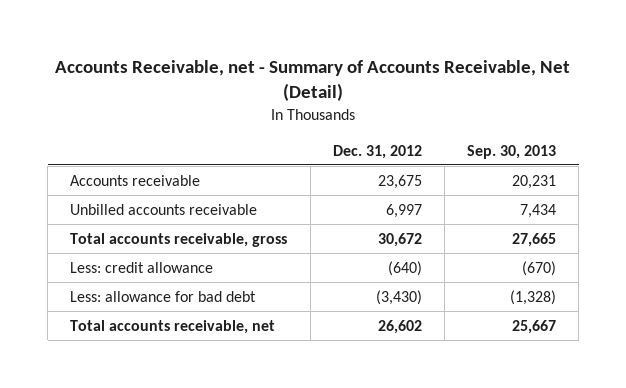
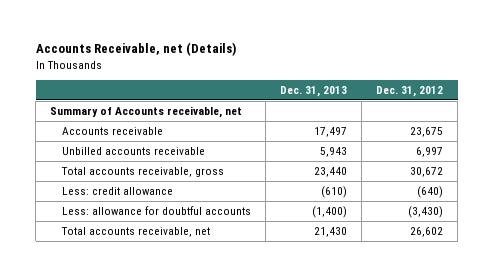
- Accounts Receivable, net - Summary of Accounts Receivable, Net (Detail)
+ Accounts Receivable, net (Details)
- | Dec. 31, 2012 | Sep. 30, 2013
+ | Dec. 31, 2013 | Dec. 31, 2012
+ Summary of Accounts receivable, net
- Less: allowance for bad debt | (3,430) | (1,328)
+ Less: allowance for doubtful accounts | (1,400) | (3,430)

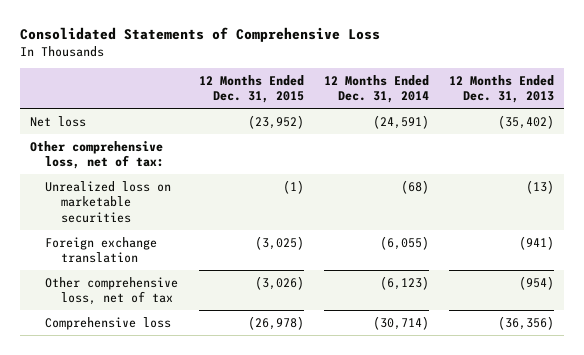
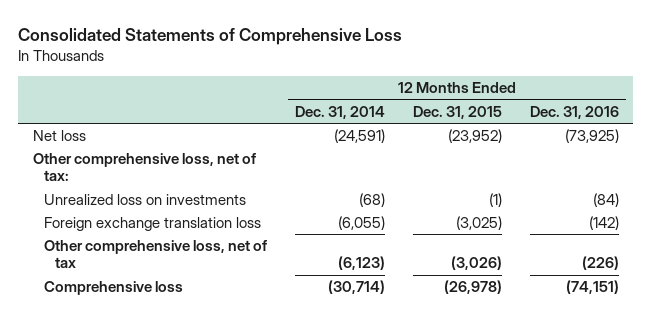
- | 12 Months Ended Dec. 31, 2015 | 12 Months Ended Dec. 31, 2014 | 12 Months Ended Dec. 31, 2013
+ | 12 Months Ended Dec. 31, 2014 | 12 Months Ended Dec. 31, 2015 | 12 Months Ended Dec. 31, 2016
- Unrealized loss on marketable securities | (1) | (68) | (13)
- Foreign exchange translation | (3,025) | (6,055) | (941)
+ Unrealized loss on investments | (68) | (1) | (84)
+ Foreign exchange translation loss | (6,055) | (3,025) | (142)

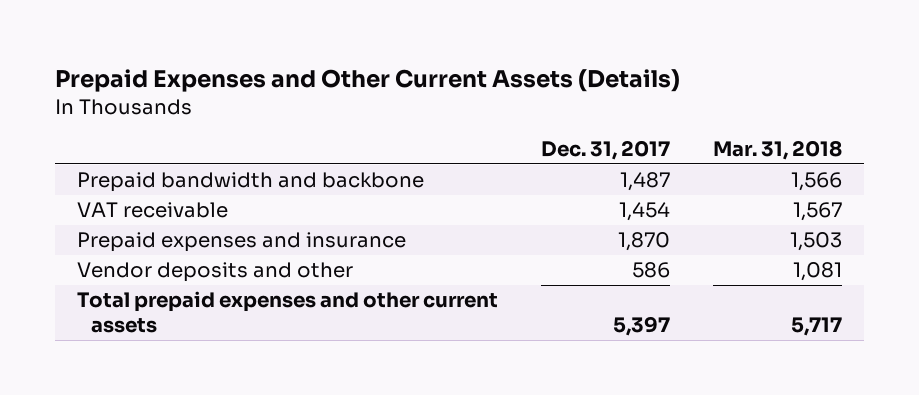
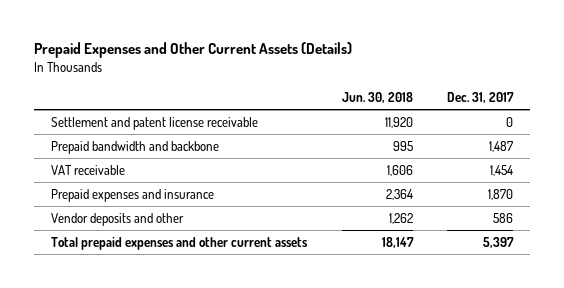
- | Dec. 31, 2017 | Mar. 31, 2018
+ | Jun. 30, 2018 | Dec. 31, 2017
+ Settlement and patent license receivable | 11,920 | 0

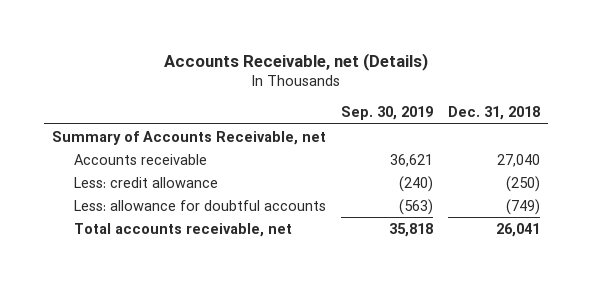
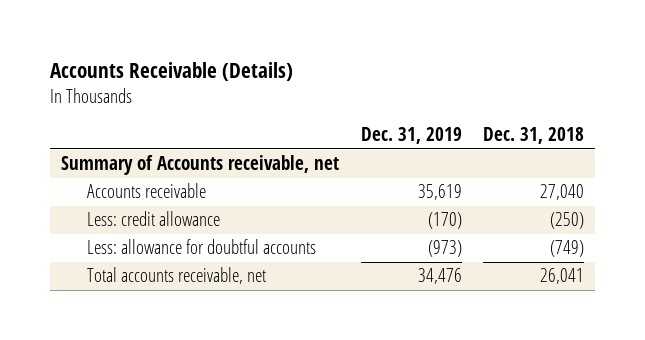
- Accounts Receivable, net (Details)
+ Accounts Receivable (Details)
- | Sep. 30, 2019 | Dec. 31, 2018
+ | Dec. 31, 2019 | Dec. 31, 2018
- Summary of Accounts Receivable, net
+ Summary of Accounts receivable, net

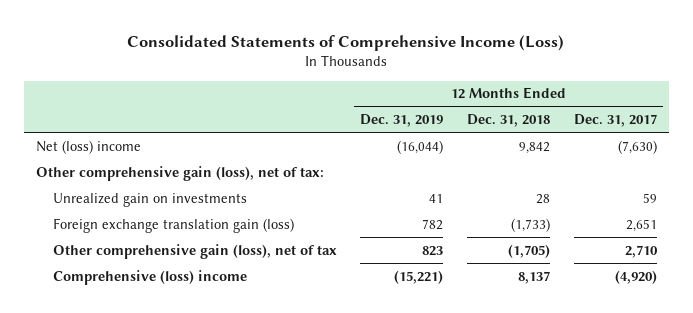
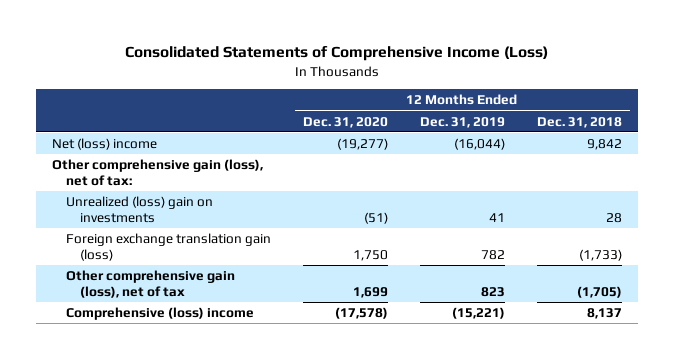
- | 12 Months Ended Dec. 31, 2019 | 12 Months Ended Dec. 31, 2018 | 12 Months Ended Dec. 31, 2017
+ | 12 Months Ended Dec. 31, 2020 | 12 Months Ended Dec. 31, 2019 | 12 Months Ended Dec. 31, 2018
- Unrealized gain on investments | 41 | 28 | 59
+ Unrealized (loss) gain on investments | (51) | 41 | 28

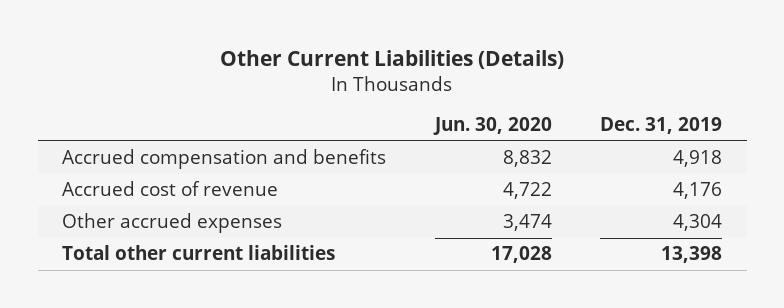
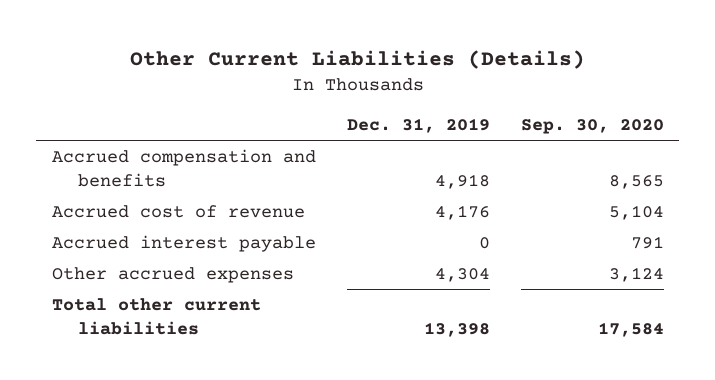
- | Jun. 30, 2020 | Dec. 31, 2019
+ | Dec. 31, 2019 | Sep. 30, 2020
+ Accrued interest payable | 0 | 791

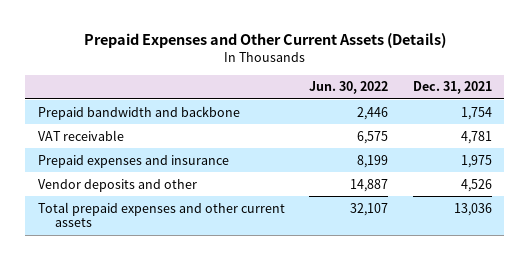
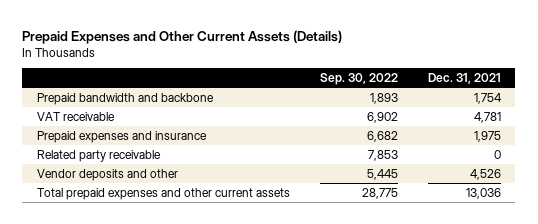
- | Jun. 30, 2022 | Dec. 31, 2021
+ | Sep. 30, 2022 | Dec. 31, 2021
+ Related party receivable | 7,853 | 0

